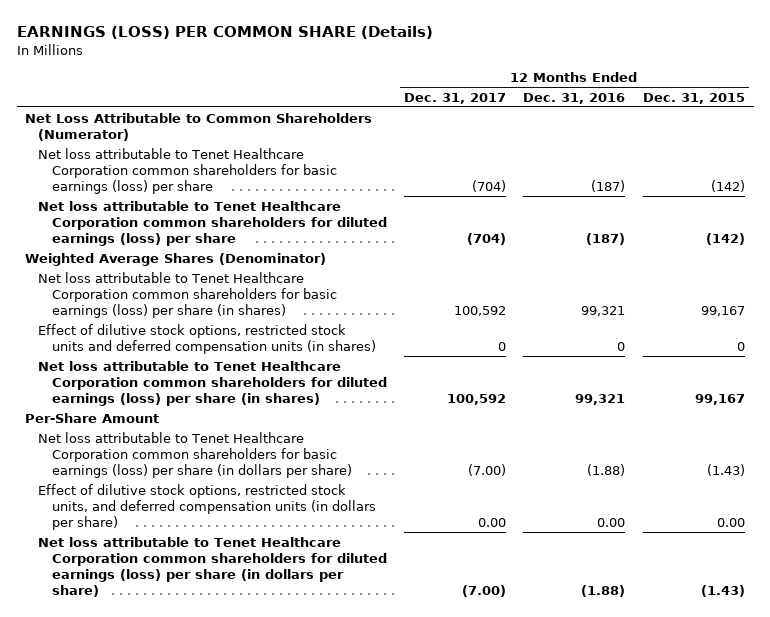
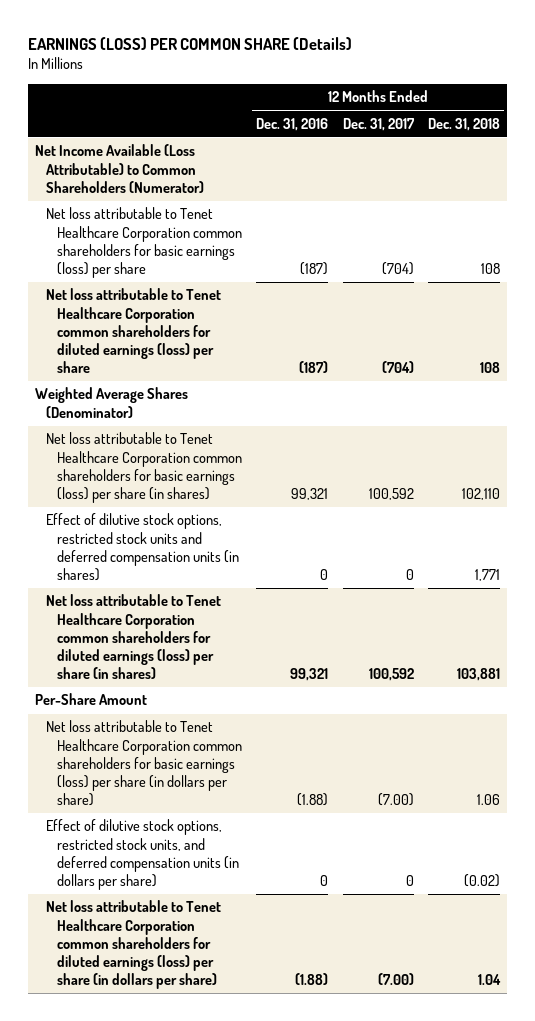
- | 12 Months Ended Dec. 31, 2017 | 12 Months Ended Dec. 31, 2016 | 12 Months Ended Dec. 31, 2015
+ | 12 Months Ended Dec. 31, 2016 | 12 Months Ended Dec. 31, 2017 | 12 Months Ended Dec. 31, 2018
- Net Loss Attributable to Common Shareholders (Numerator)
+ Net Income Available (Loss Attributable) to Common Shareholders (Numerator)
- Effect of dilutive stock options, restricted stock units, and deferred compensation units (in dollars per share) | 0.00 | 0.00 | 0.00
+ Effect of dilutive stock options, restricted stock units, and deferred compensation units (in dollars per share) | 0 | 0 | (0.02)

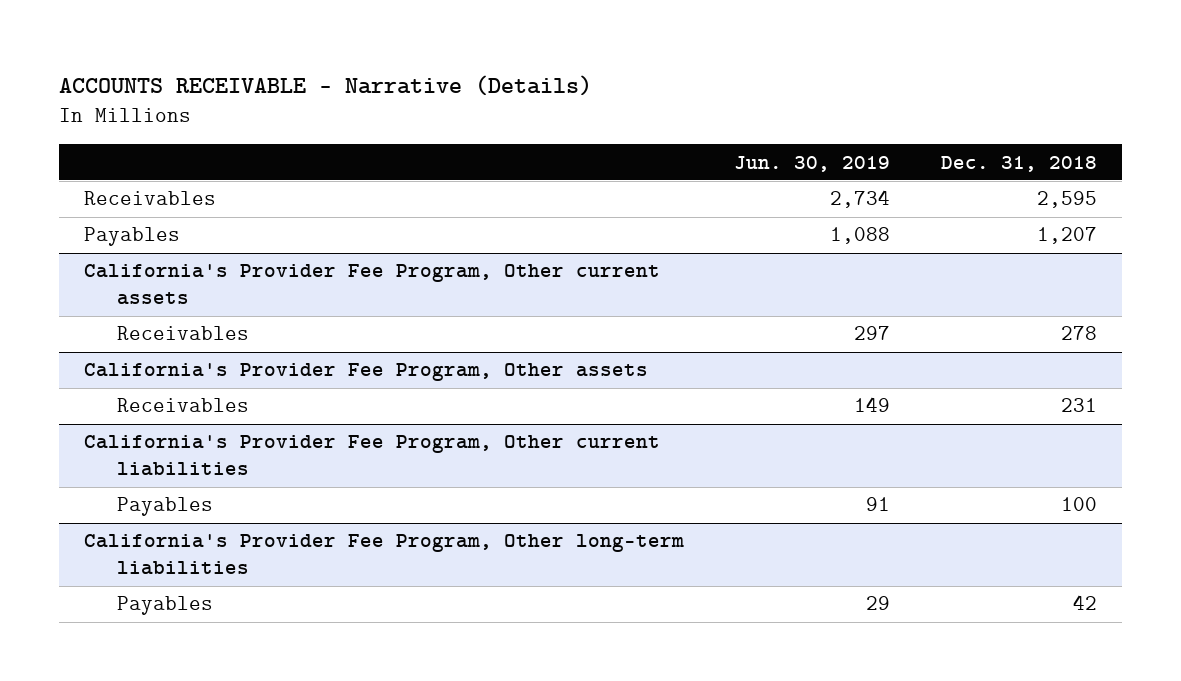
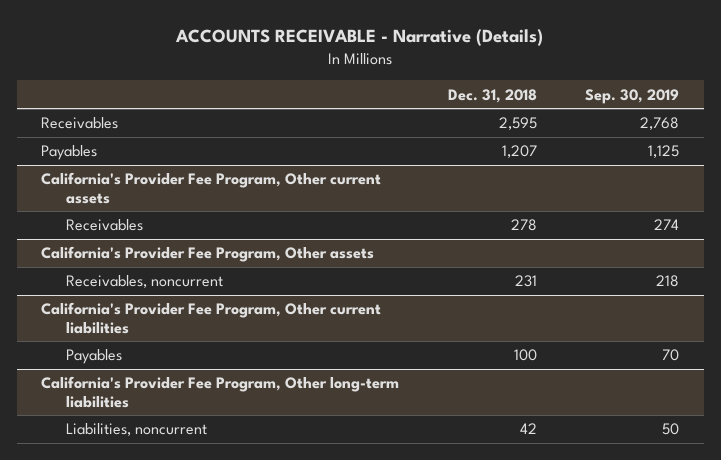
- | Jun. 30, 2019 | Dec. 31, 2018
+ | Dec. 31, 2018 | Sep. 30, 2019
@ California's Provider Fee Program, Other assets
- Receivables | 149 | 231
+ Receivables, noncurrent | 231 | 218
@ California's Provider Fee Program, Other long-term liabilities
- Payables | 29 | 42
+ Liabilities, noncurrent | 42 | 50

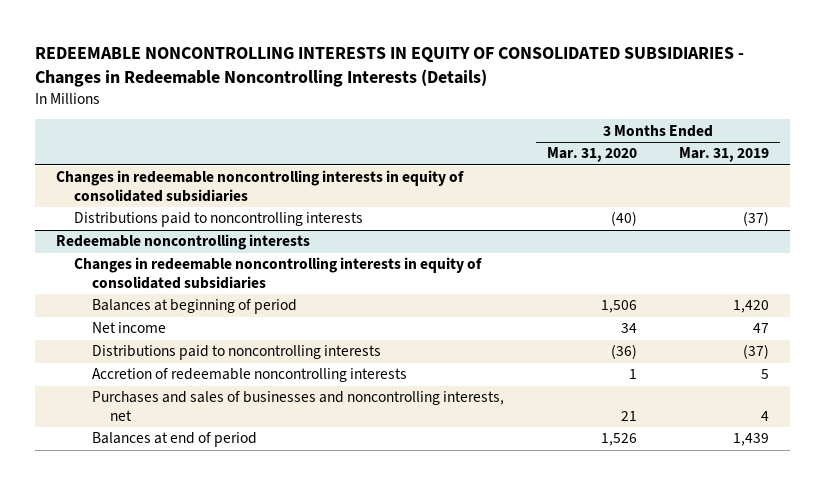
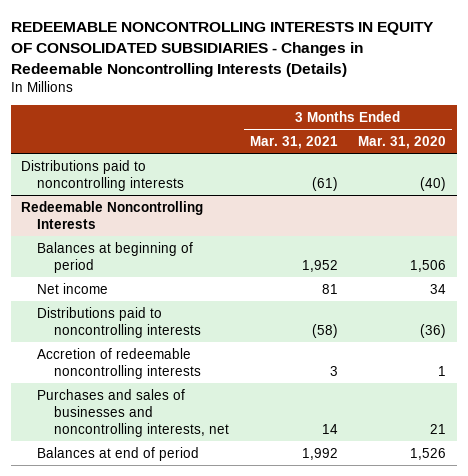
- | 3 Months Ended Mar. 31, 2020 | 3 Months Ended Mar. 31, 2019
+ | 3 Months Ended Mar. 31, 2021 | 3 Months Ended Mar. 31, 2020
- Changes in redeemable noncontrolling interests in equity of consolidated subsidiaries
- Redeemable noncontrolling interests
- Changes in redeemable noncontrolling interests in equity of consolidated subsidiaries
+ Redeemable Noncontrolling Interests

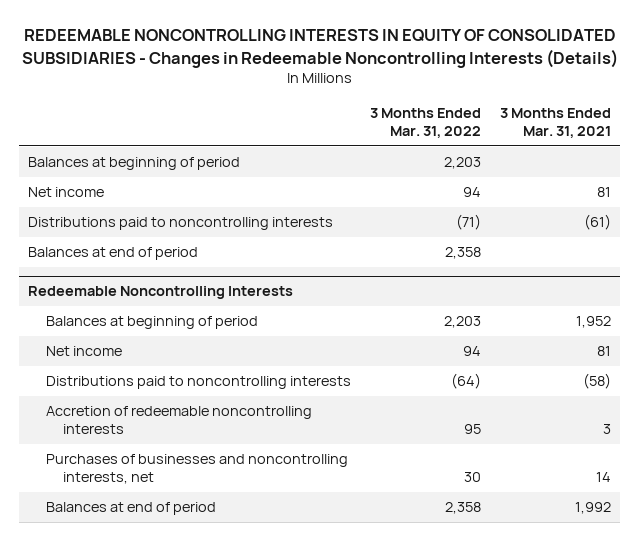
- | 3 Months Ended Mar. 31, 2021 | 3 Months Ended Mar. 31, 2020
+ | 3 Months Ended Mar. 31, 2022 | 3 Months Ended Mar. 31, 2021
+ Balances at beginning of period | 2,203 |
+ Net income | 94 | 81
+ Balances at end of period | 2,358 |
@ Redeemable Noncontrolling Interests
- Purchases and sales of businesses and noncontrolling interests, net | 14 | 21
+ Purchases of businesses and noncontrolling interests, net | 30 | 14

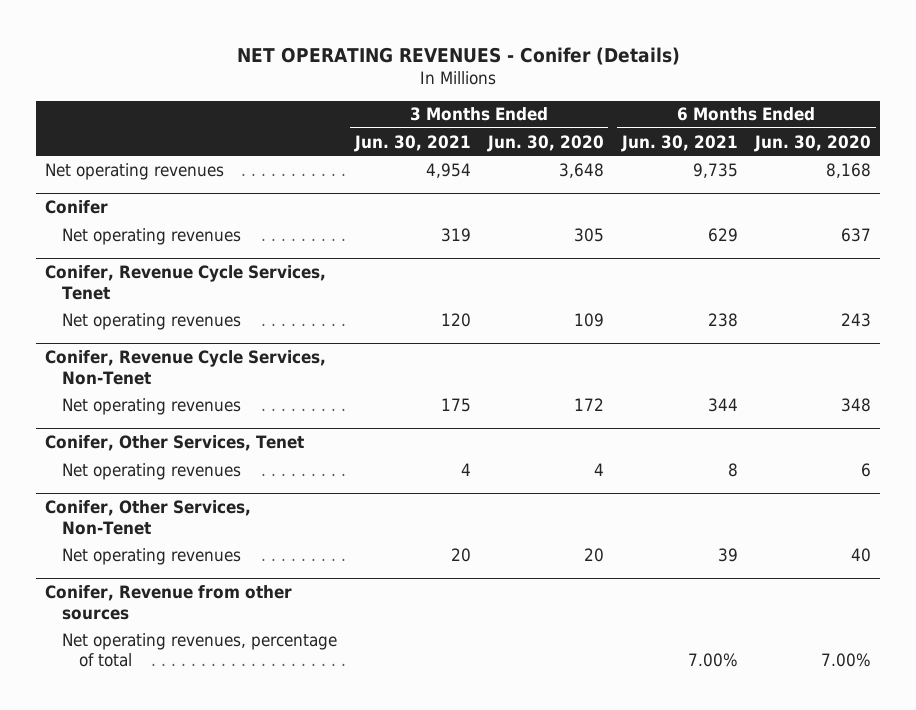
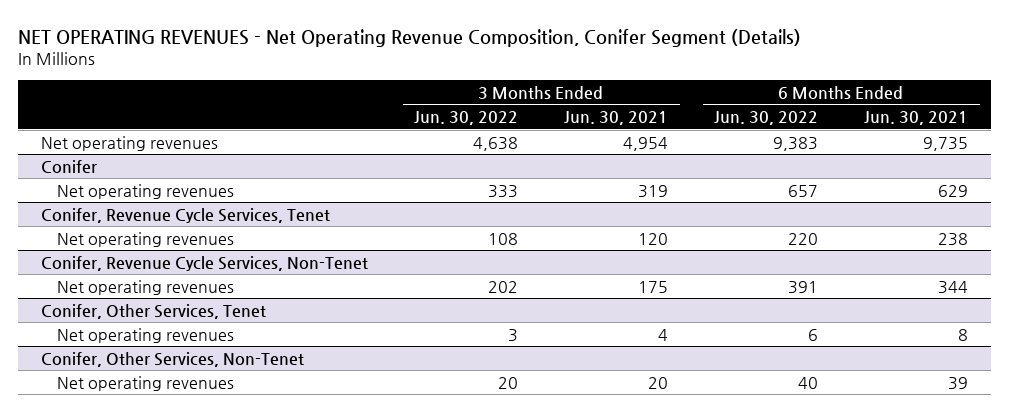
- NET OPERATING REVENUES - Conifer (Details)
+ NET OPERATING REVENUES - Net Operating Revenue Composition, Conifer Segment (Details)
- | 3 Months Ended Jun. 30, 2021 | 3 Months Ended Jun. 30, 2020 | 6 Months Ended Jun. 30, 2021 | 6 Months Ended Jun. 30, 2020
+ | 3 Months Ended Jun. 30, 2022 | 3 Months Ended Jun. 30, 2021 | 6 Months Ended Jun. 30, 2022 | 6 Months Ended Jun. 30, 2021
- Conifer, Revenue from other sources
- Net operating revenues, percentage of total | | | 7.00% | 7.00%

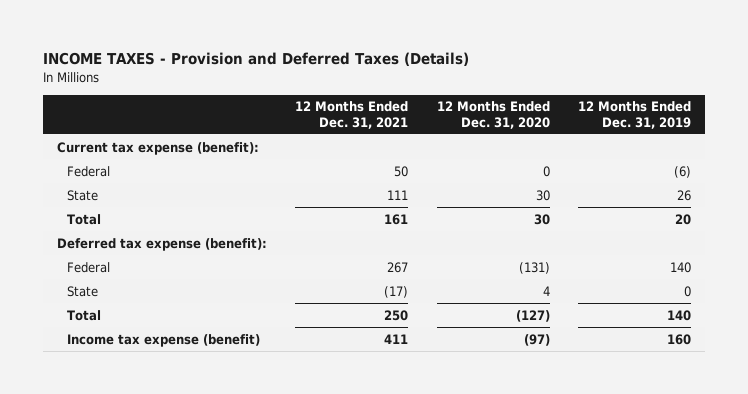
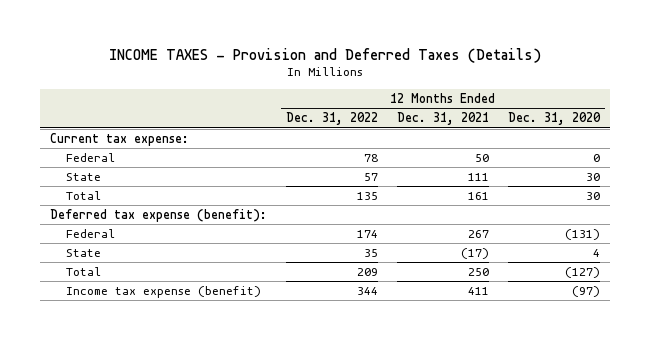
- | 12 Months Ended Dec. 31, 2021 | 12 Months Ended Dec. 31, 2020 | 12 Months Ended Dec. 31, 2019
+ | 12 Months Ended Dec. 31, 2022 | 12 Months Ended Dec. 31, 2021 | 12 Months Ended Dec. 31, 2020
- Current tax expense (benefit):
+ Current tax expense:

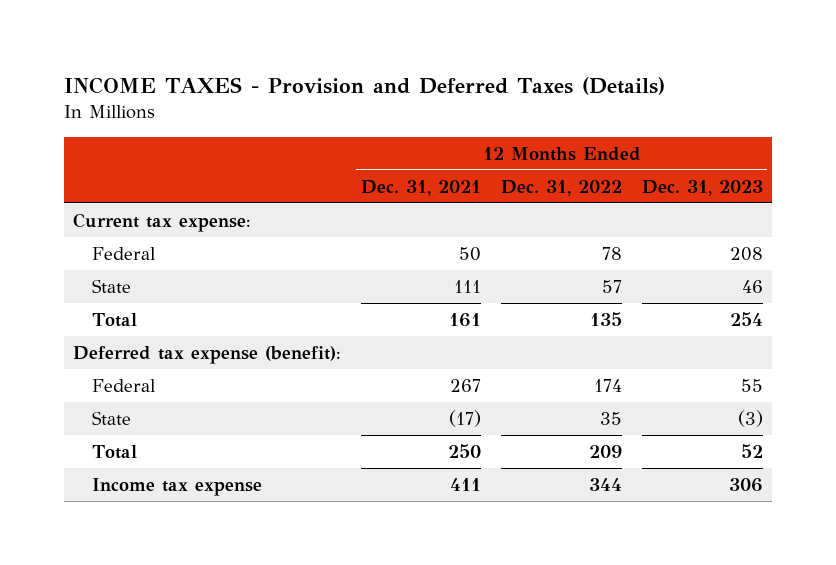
- | 12 Months Ended Dec. 31, 2022 | 12 Months Ended Dec. 31, 2021 | 12 Months Ended Dec. 31, 2020
+ | 12 Months Ended Dec. 31, 2021 | 12 Months Ended Dec. 31, 2022 | 12 Months Ended Dec. 31, 2023
- Income tax expense (benefit) | 344 | 411 | (97)
+ Income tax expense | 411 | 344 | 306

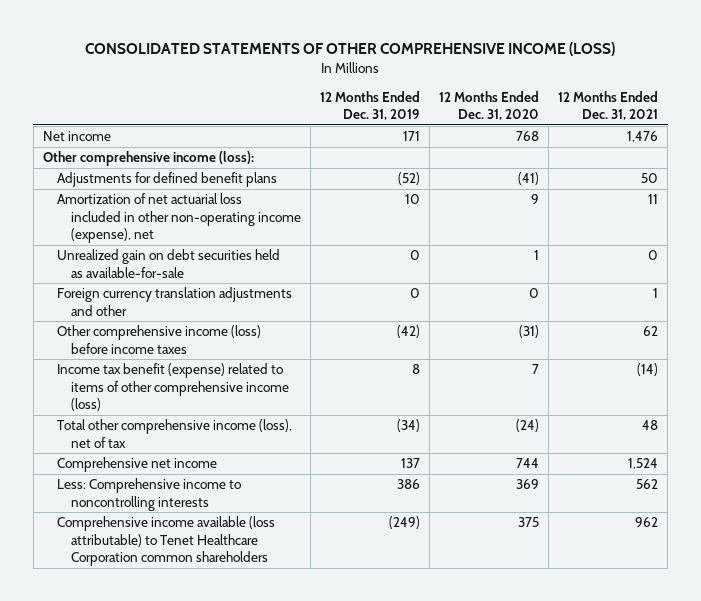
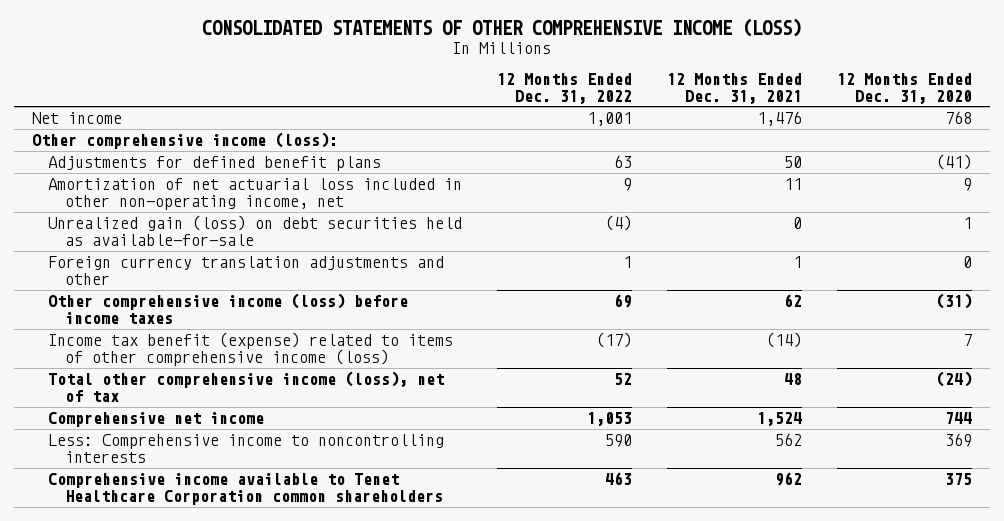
- | 12 Months Ended Dec. 31, 2019 | 12 Months Ended Dec. 31, 2020 | 12 Months Ended Dec. 31, 2021
+ | 12 Months Ended Dec. 31, 2022 | 12 Months Ended Dec. 31, 2021 | 12 Months Ended Dec. 31, 2020
- Amortization of net actuarial loss included in other non-operating income (expense), net | 10 | 9 | 11
- Unrealized gain on debt securities held as available-for-sale | 0 | 1 | 0
+ Amortization of net actuarial loss included in other non-operating income, net | 9 | 11 | 9
+ Unrealized gain (loss) on debt securities held as available-for-sale | (4) | 0 | 1
- Comprehensive income available (loss attributable) to Tenet Healthcare Corporation common shareholders | (249) | 375 | 962
+ Comprehensive income available to Tenet Healthcare Corporation common shareholders | 463 | 962 | 375

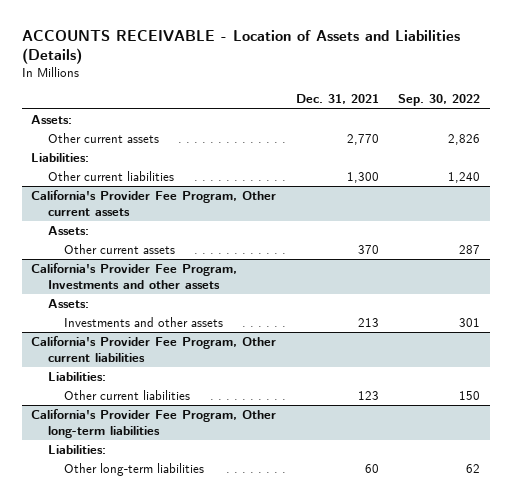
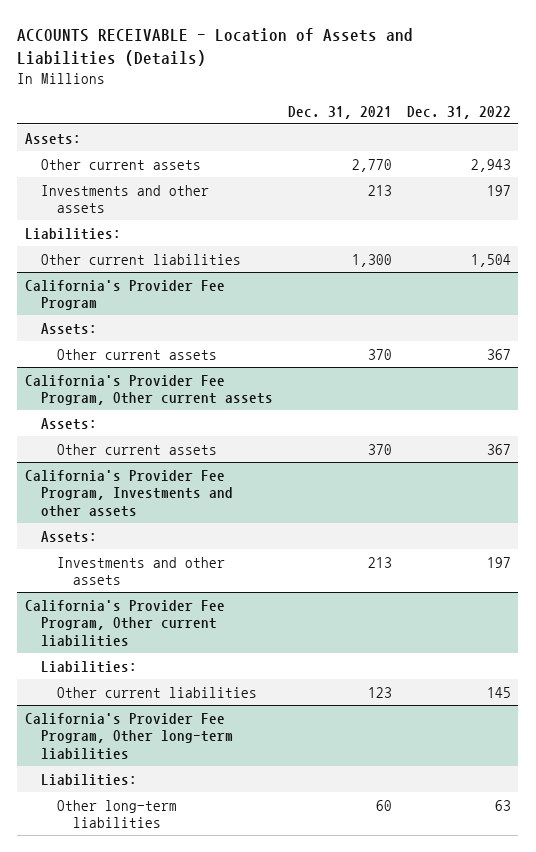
- | Dec. 31, 2021 | Sep. 30, 2022
+ | Dec. 31, 2021 | Dec. 31, 2022
+ Investments and other assets | 213 | 197
+ California's Provider Fee Program
+ Assets:
+ Other current assets | 370 | 367

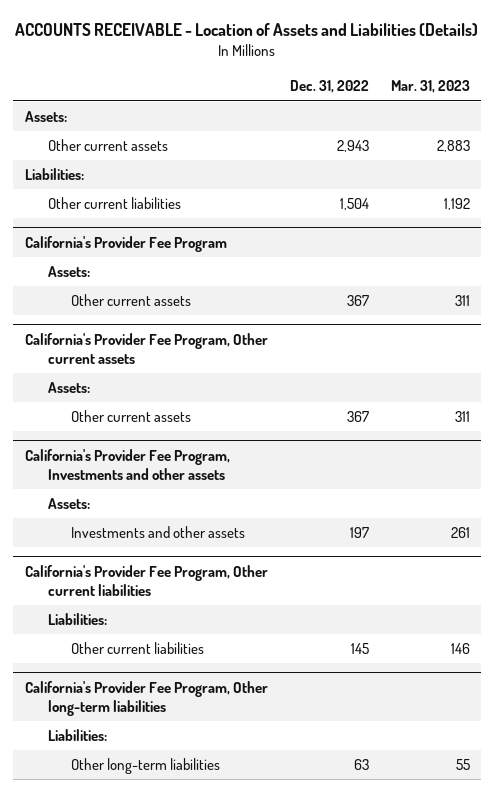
- | Dec. 31, 2021 | Dec. 31, 2022
+ | Dec. 31, 2022 | Mar. 31, 2023
- Investments and other assets | 213 | 197

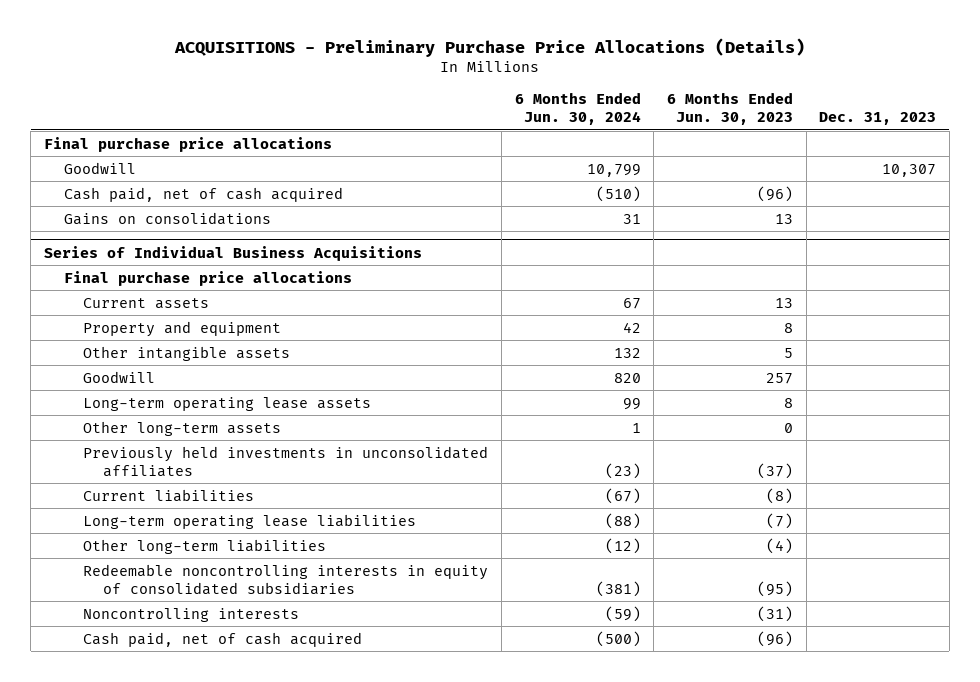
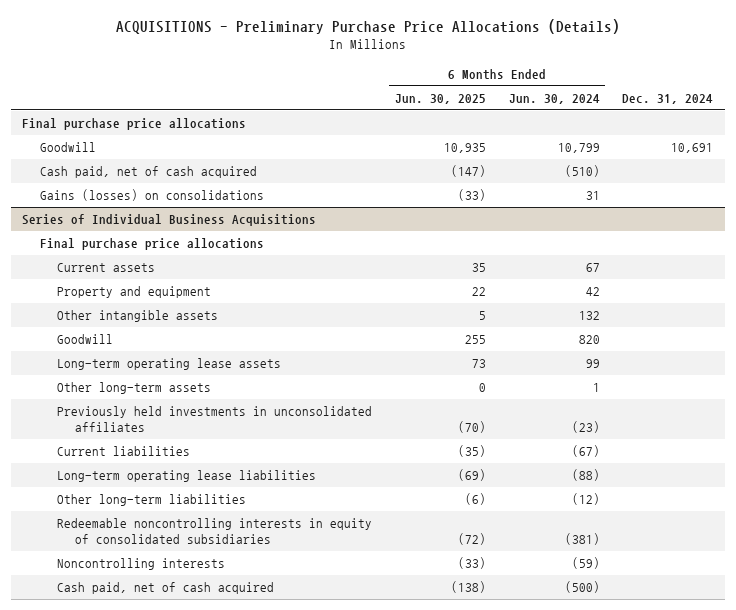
- | 6 Months Ended Jun. 30, 2024 | 6 Months Ended Jun. 30, 2023 | Dec. 31, 2023
+ | 6 Months Ended Jun. 30, 2025 | 6 Months Ended Jun. 30, 2024 | Dec. 31, 2024
- Gains on consolidations | 31 | 13 |
+ Gains (losses) on consolidations | (33) | 31 |

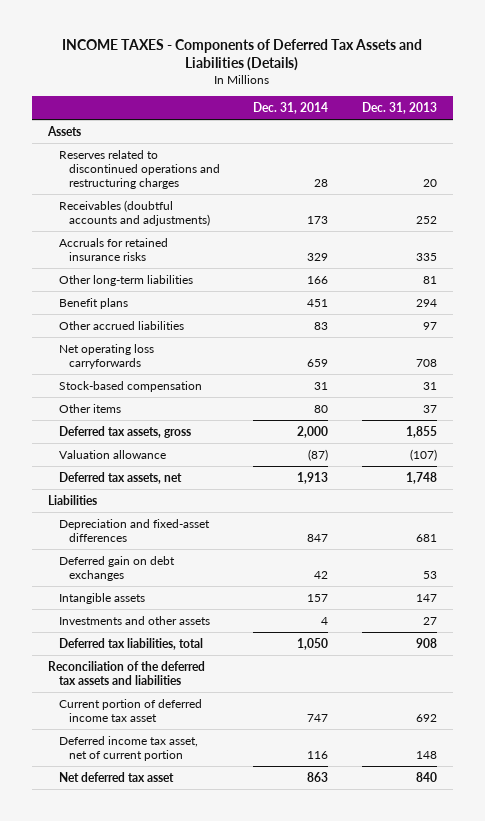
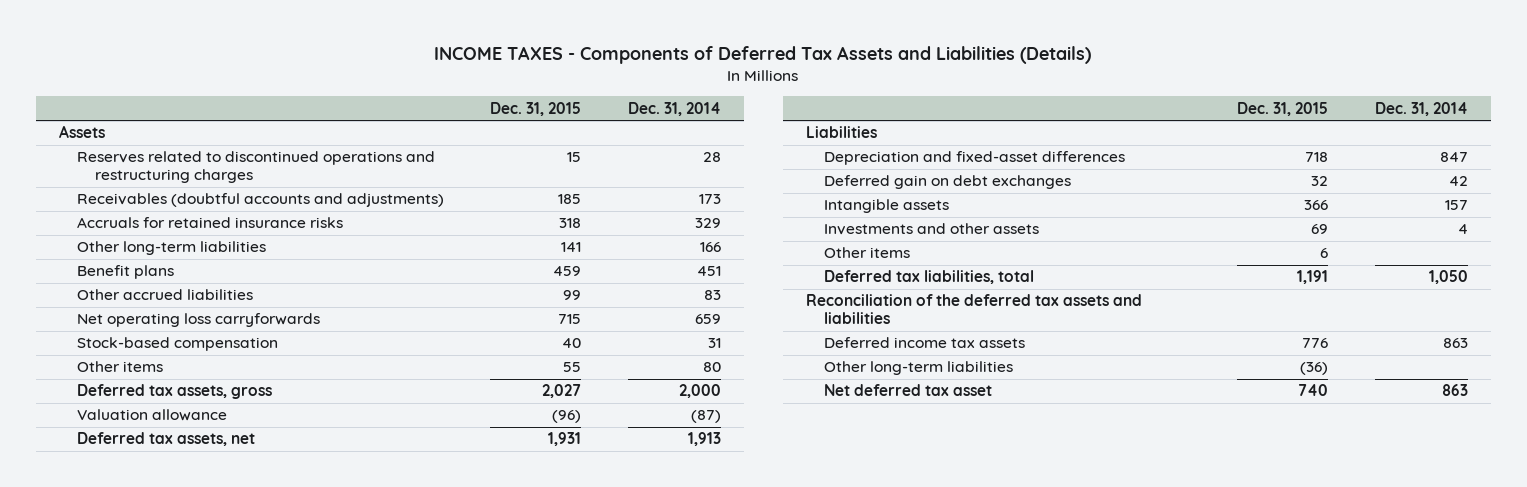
- | Dec. 31, 2014 | Dec. 31, 2013
+ | Dec. 31, 2015 | Dec. 31, 2014
+ Other items | 6 |
- Current portion of deferred income tax asset | 747 | 692
- Deferred income tax asset, net of current portion | 116 | 148
+ Deferred income tax assets | 776 | 863
+ Other long-term liabilities | (36) |

